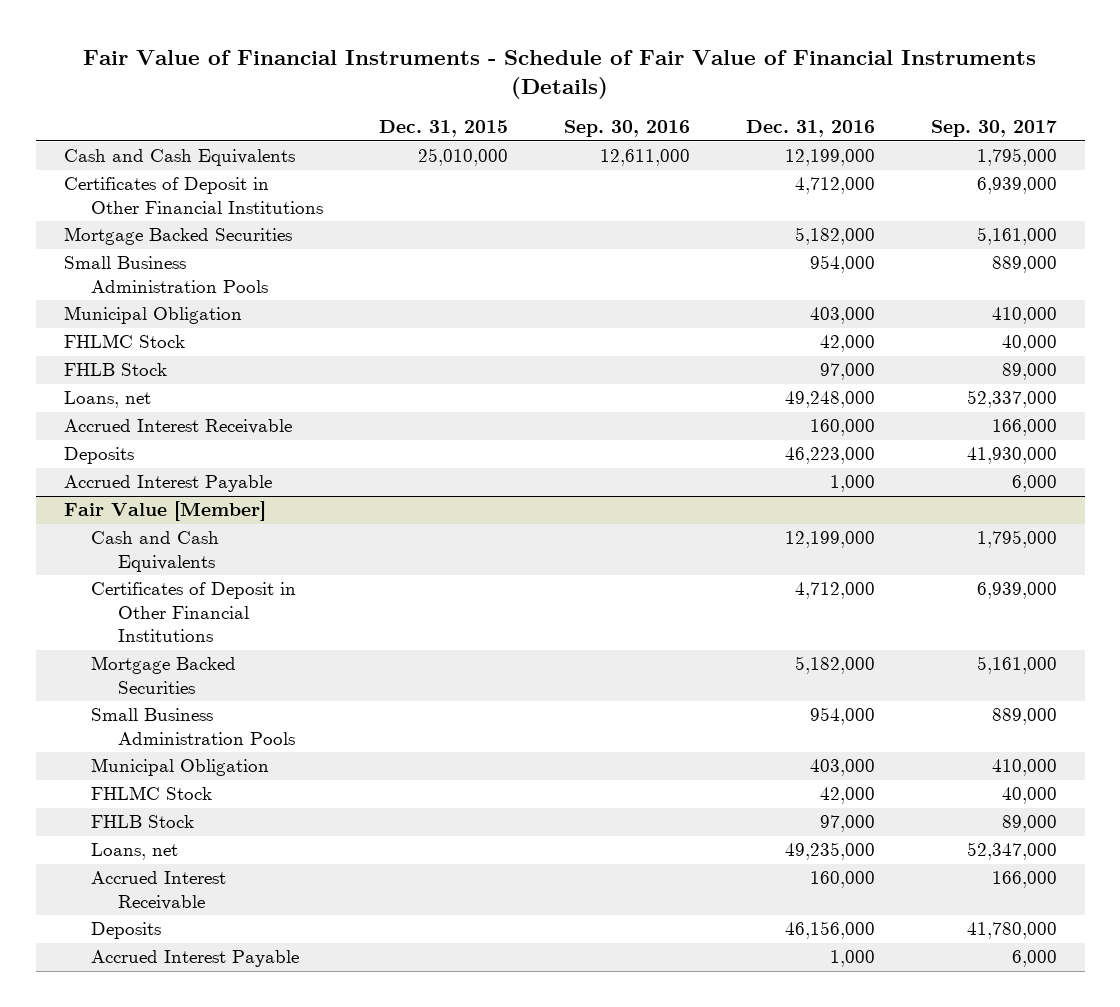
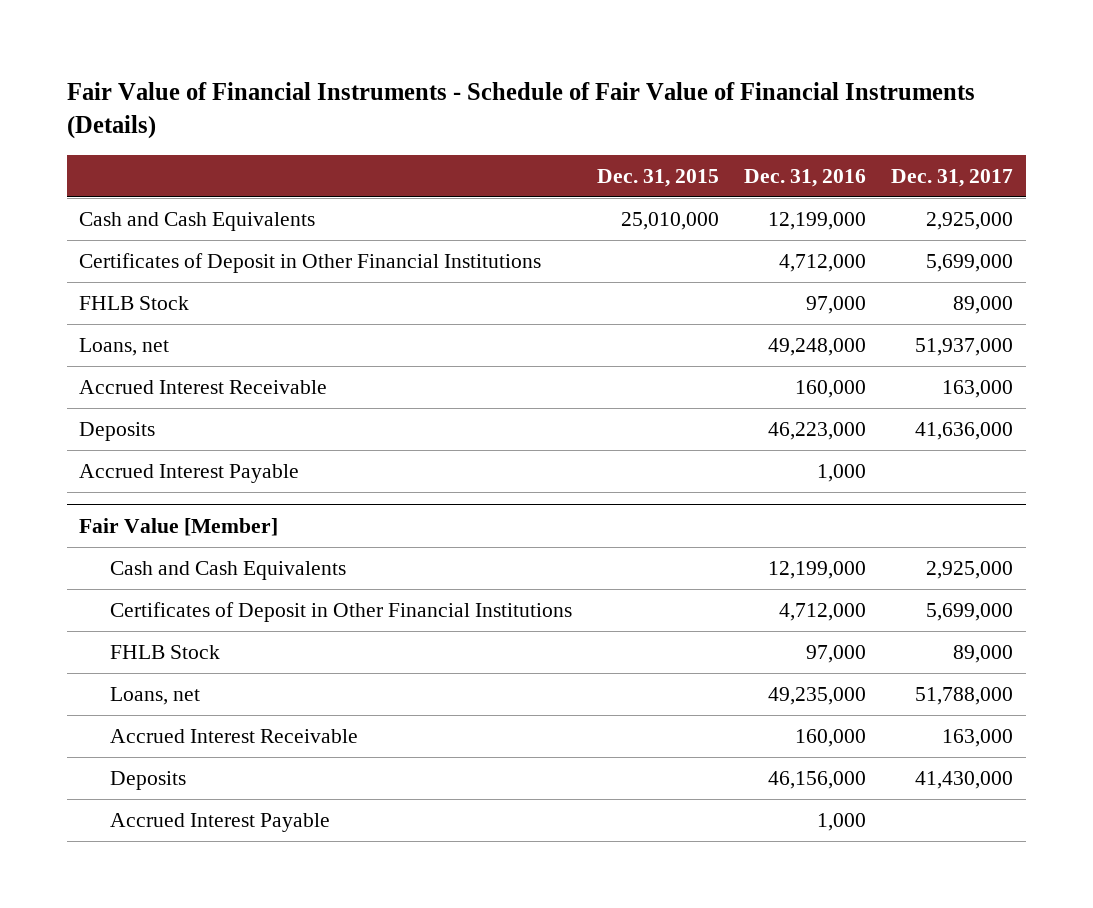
- | Dec. 31, 2015 | Sep. 30, 2016 | Dec. 31, 2016 | Sep. 30, 2017
+ | Dec. 31, 2015 | Dec. 31, 2016 | Dec. 31, 2017
- Mortgage Backed Securities | | | 5,182,000 | 5,161,000
- Small Business Administration Pools | | | 954,000 | 889,000
- Municipal Obligation | | | 403,000 | 410,000
- FHLMC Stock | | | 42,000 | 40,000
@ Fair Value [Member]
- Mortgage Backed Securities | | | 5,182,000 | 5,161,000
- Small Business Administration Pools | | | 954,000 | 889,000
- Municipal Obligation | | | 403,000 | 410,000
- FHLMC Stock | | | 42,000 | 40,000

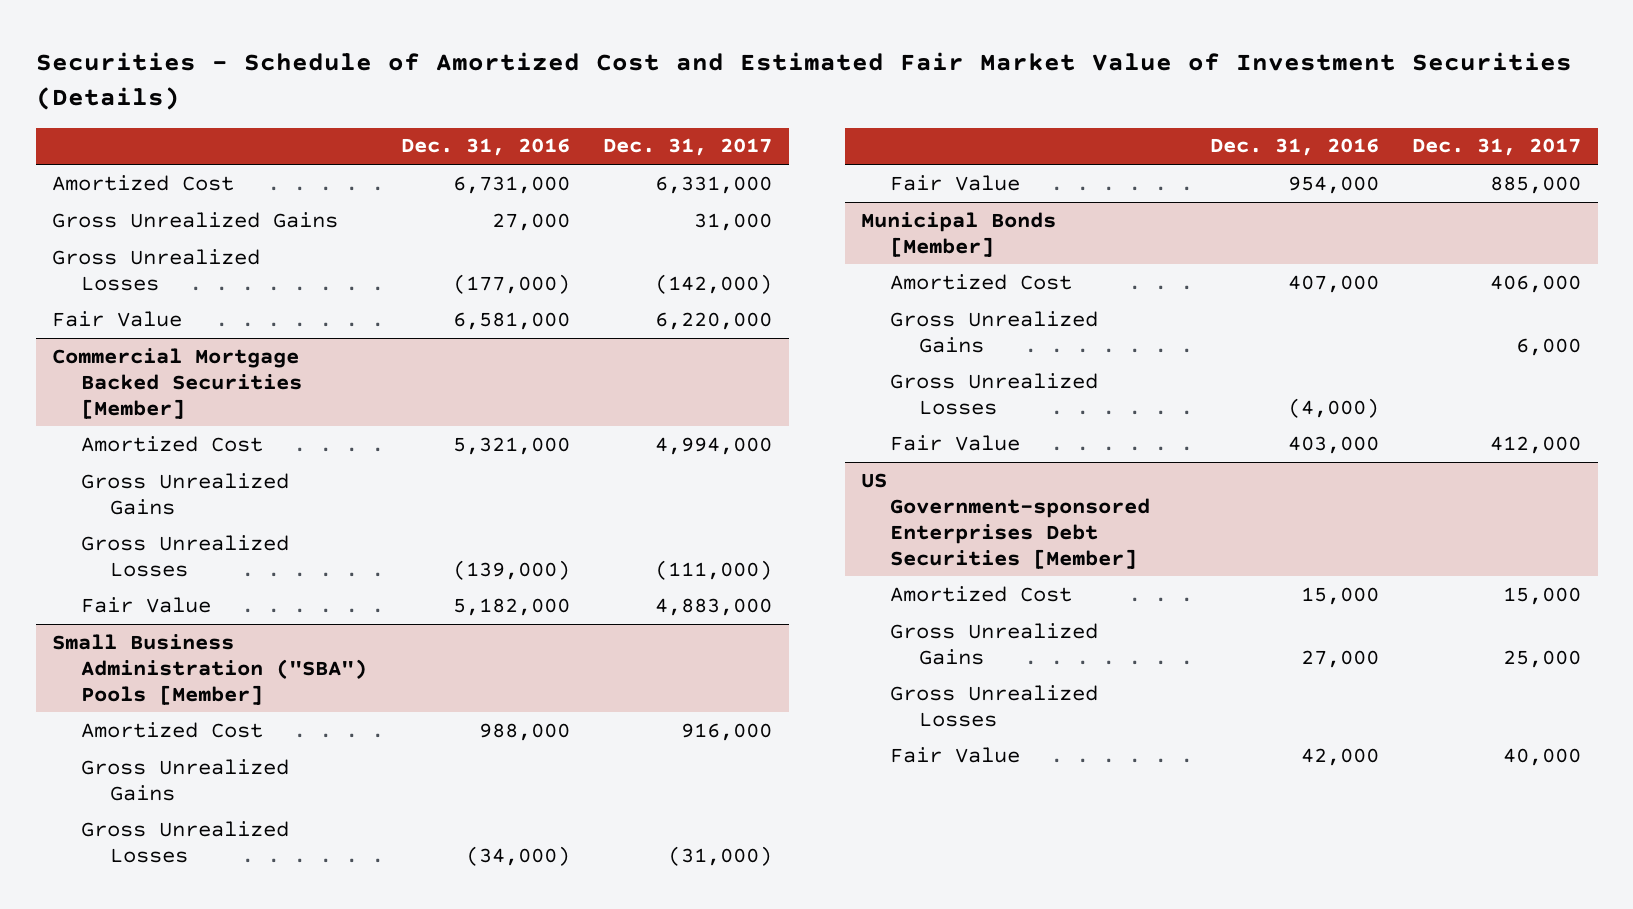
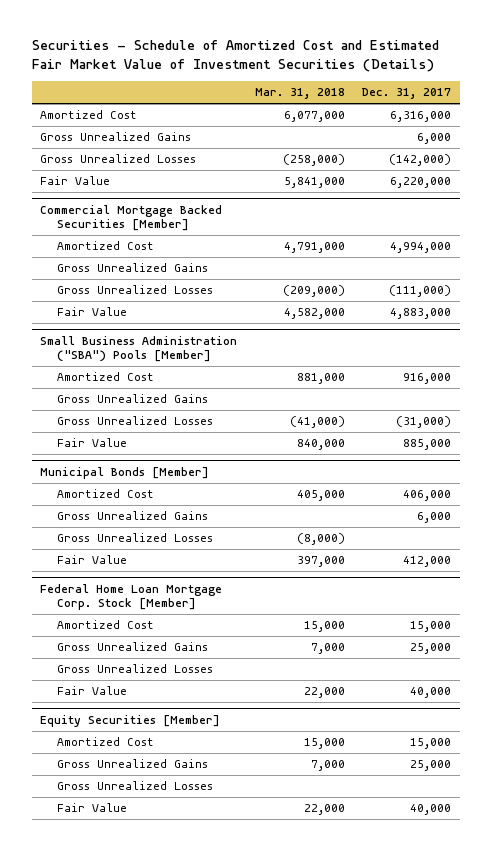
- | Dec. 31, 2016 | Dec. 31, 2017
+ | Mar. 31, 2018 | Dec. 31, 2017
- Amortized Cost | 6,731,000 | 6,331,000
- Gross Unrealized Gains | 27,000 | 31,000
+ Amortized Cost | 6,077,000 | 6,316,000
+ Gross Unrealized Gains | | 6,000
- US Government-sponsored Enterprises Debt Securities [Member]
+ Federal Home Loan Mortgage Corp. Stock [Member]
+ Equity Securities [Member]
+ Amortized Cost | 15,000 | 15,000
+ Gross Unrealized Gains | 7,000 | 25,000
+ Gross Unrealized Losses
+ Fair Value | 22,000 | 40,000

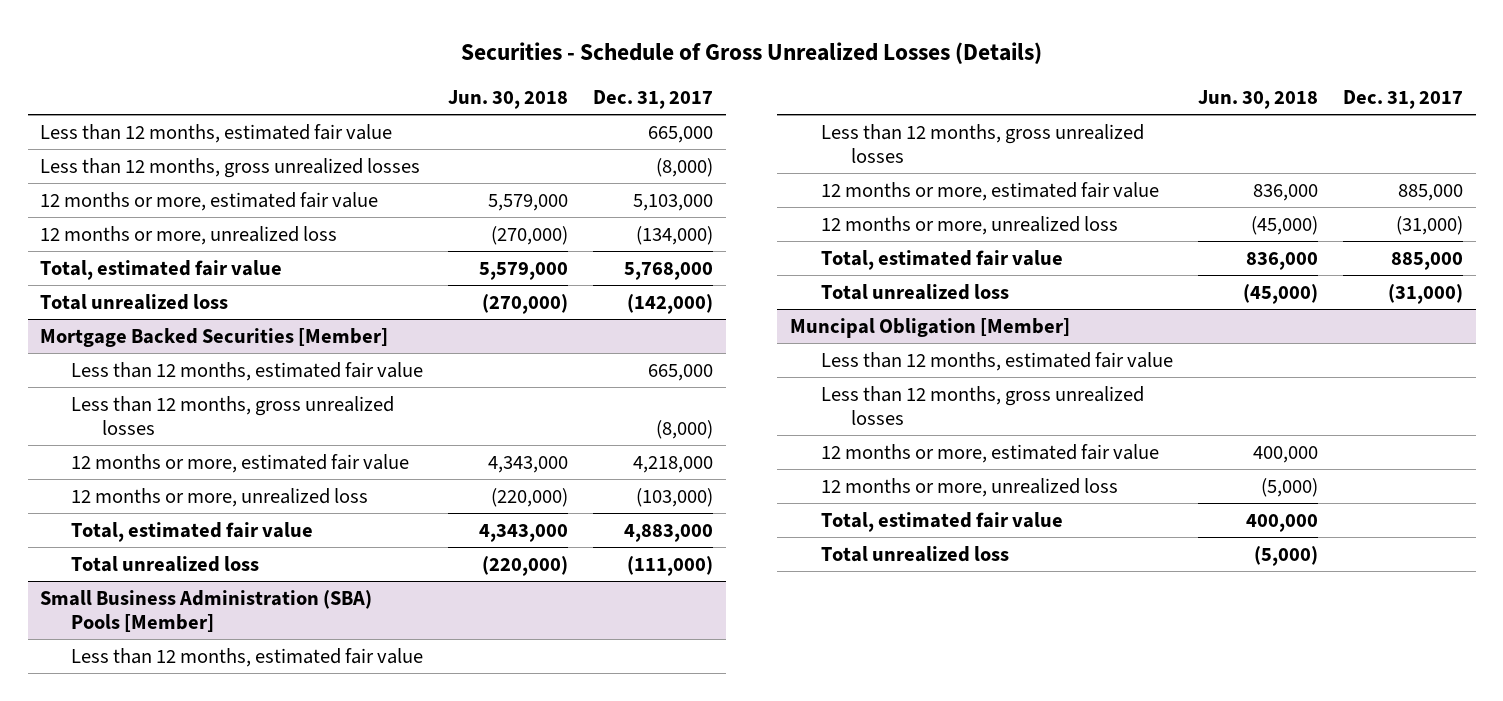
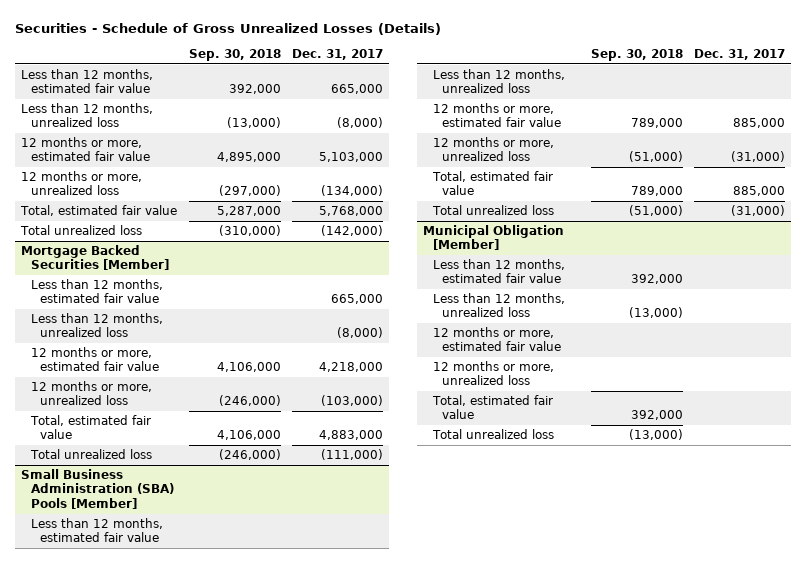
- | Jun. 30, 2018 | Dec. 31, 2017
+ | Sep. 30, 2018 | Dec. 31, 2017
- Less than 12 months, gross unrealized losses | | (8,000)
+ Less than 12 months, unrealized loss | (13,000) | (8,000)
@ Mortgage Backed Securities [Member]
- Less than 12 months, gross unrealized losses | | (8,000)
+ Less than 12 months, unrealized loss | | (8,000)
@ Small Business Administration (SBA) Pools [Member]
- Less than 12 months, gross unrealized losses
+ Less than 12 months, unrealized loss
- Muncipal Obligation [Member]
+ Municipal Obligation [Member]
- Less than 12 months, gross unrealized losses
+ Less than 12 months, unrealized loss | (13,000) |

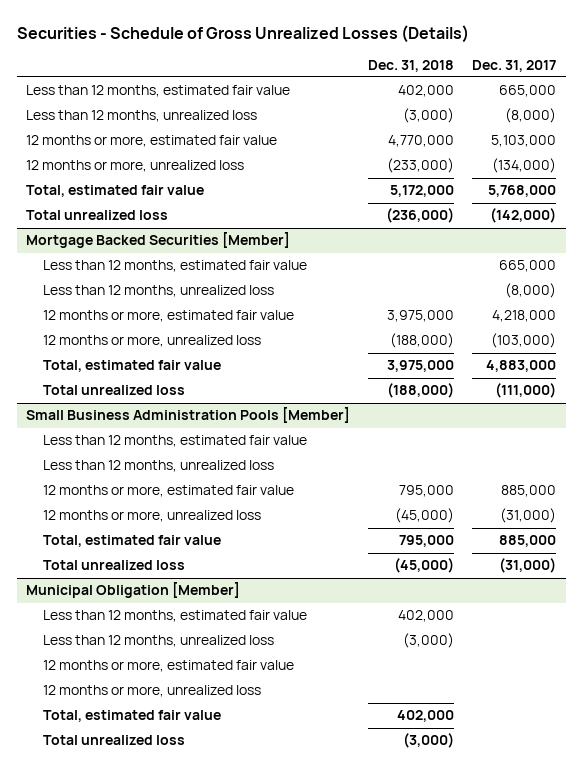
- | Sep. 30, 2018 | Dec. 31, 2017
+ | Dec. 31, 2018 | Dec. 31, 2017
- Small Business Administration (SBA) Pools [Member]
+ Small Business Administration Pools [Member]

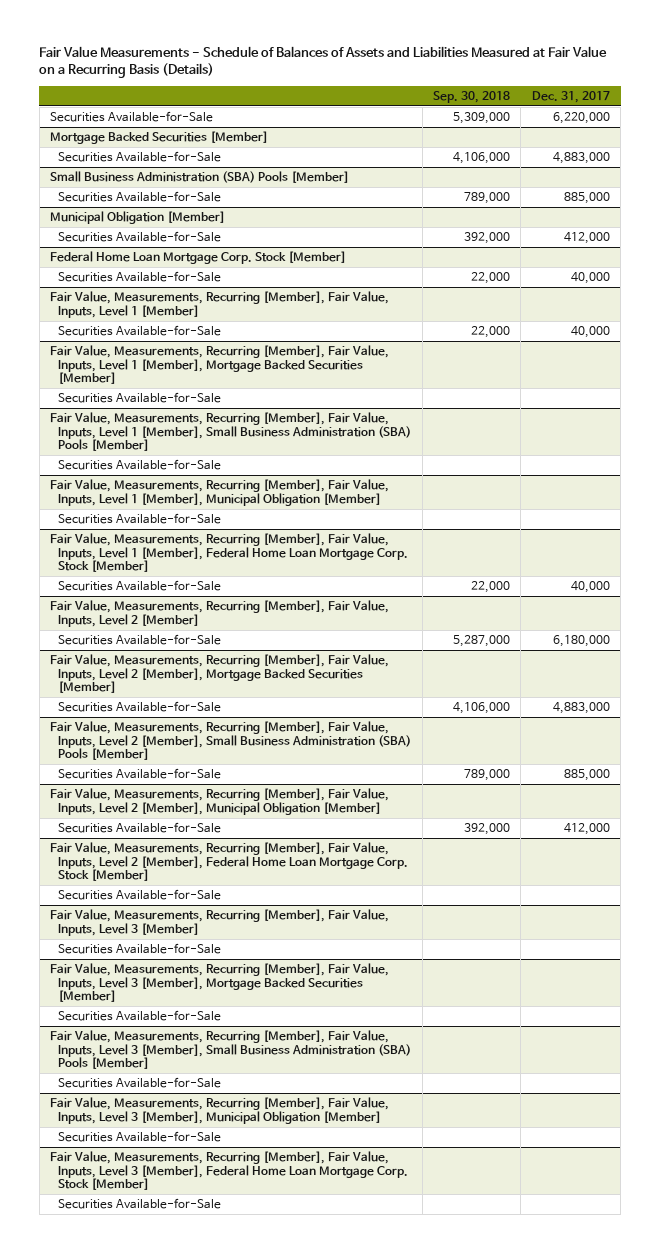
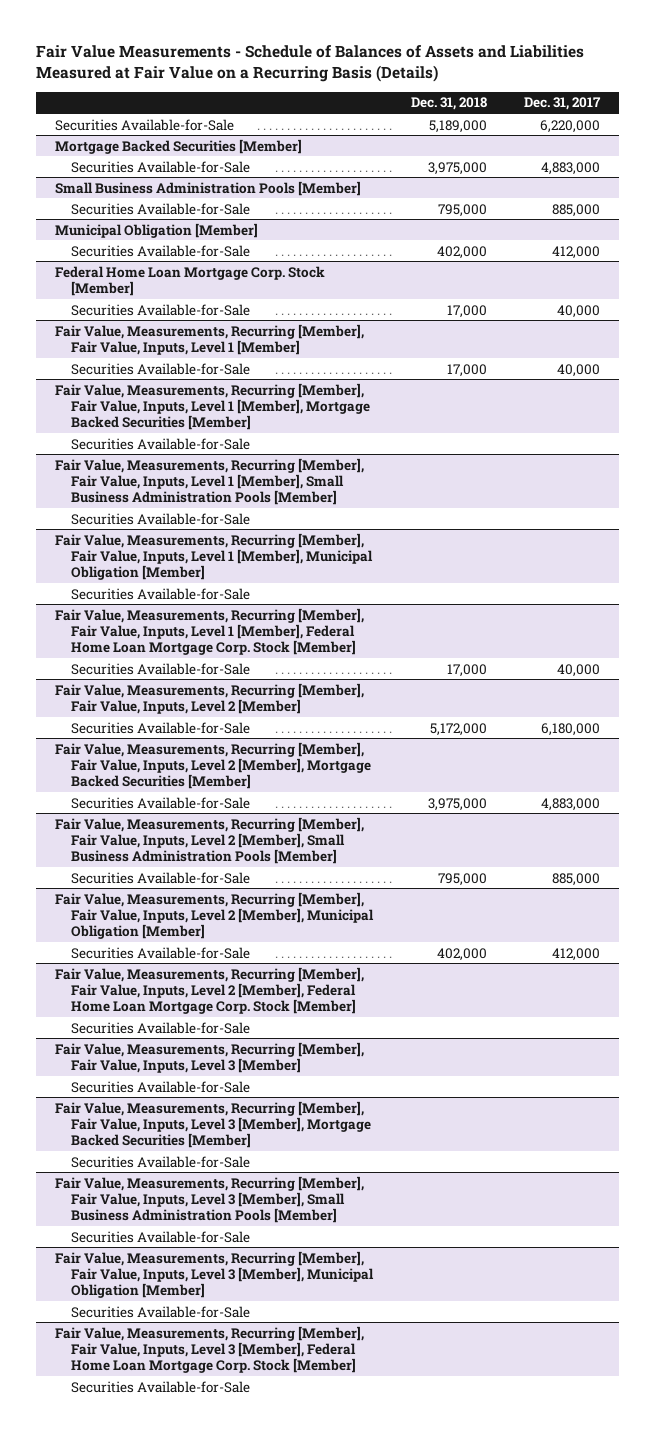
- | Sep. 30, 2018 | Dec. 31, 2017
+ | Dec. 31, 2018 | Dec. 31, 2017
- Small Business Administration (SBA) Pools [Member]
+ Small Business Administration Pools [Member]
- Fair Value, Measurements, Recurring [Member], Fair Value, Inputs, Level 1 [Member], Small Business Administration (SBA) Pools [Member]
+ Fair Value, Measurements, Recurring [Member], Fair Value, Inputs, Level 1 [Member], Small Business Administration Pools [Member]
- Fair Value, Measurements, Recurring [Member], Fair Value, Inputs, Level 2 [Member], Small Business Administration (SBA) Pools [Member]
+ Fair Value, Measurements, Recurring [Member], Fair Value, Inputs, Level 2 [Member], Small Business Administration Pools [Member]
- Fair Value, Measurements, Recurring [Member], Fair Value, Inputs, Level 3 [Member], Small Business Administration (SBA) Pools [Member]
+ Fair Value, Measurements, Recurring [Member], Fair Value, Inputs, Level 3 [Member], Small Business Administration Pools [Member]

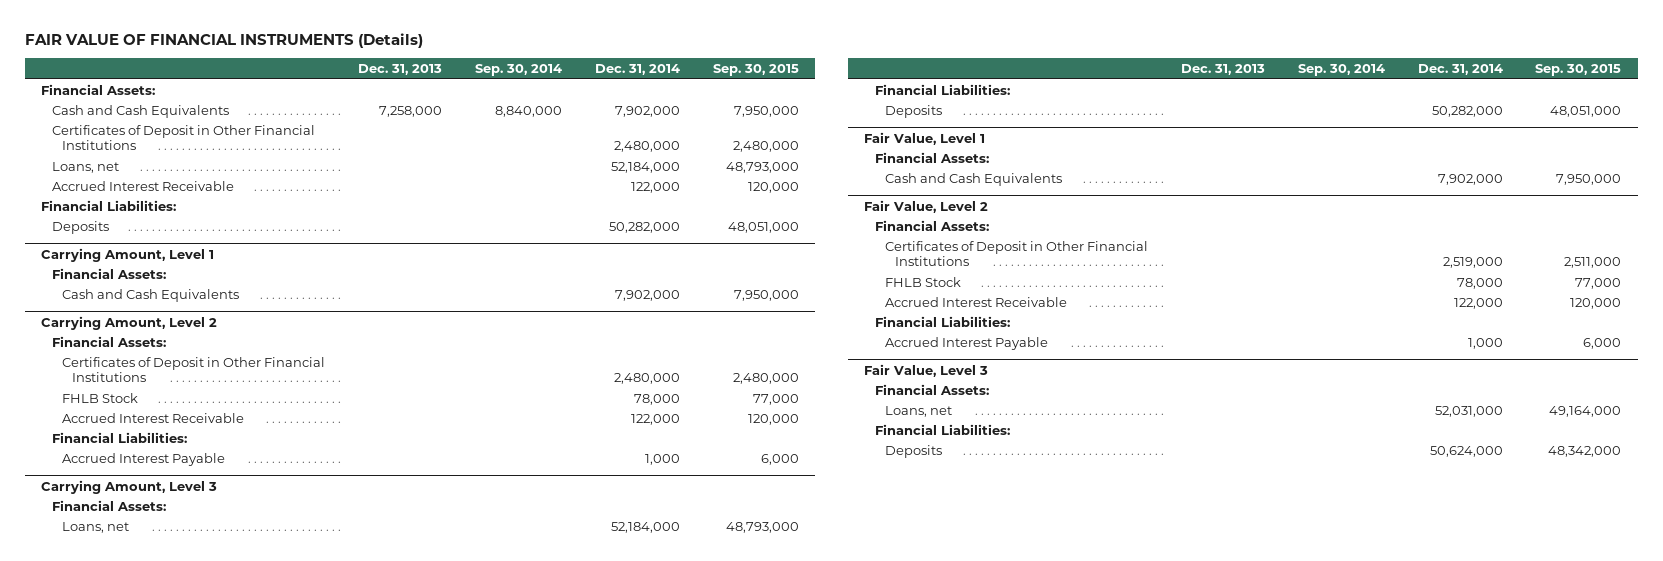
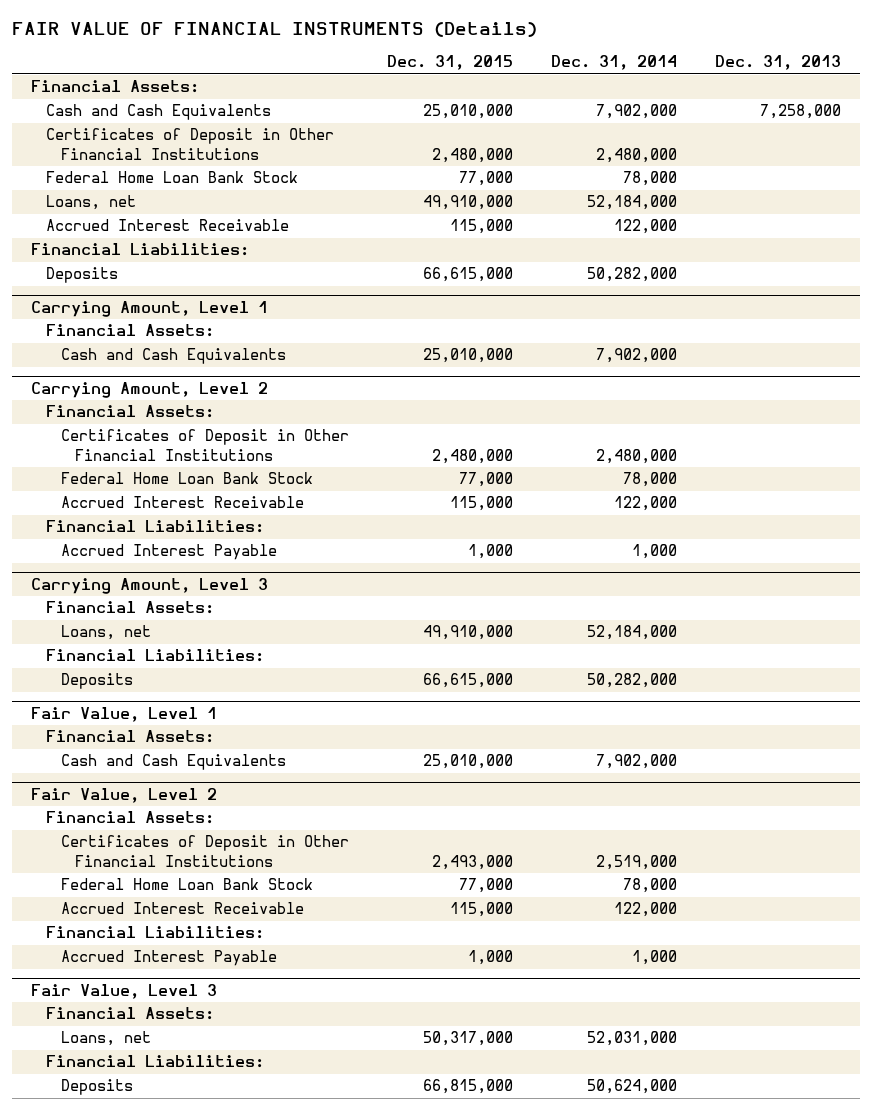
- | Dec. 31, 2013 | Sep. 30, 2014 | Dec. 31, 2014 | Sep. 30, 2015
+ | Dec. 31, 2015 | Dec. 31, 2014 | Dec. 31, 2013
+ Federal Home Loan Bank Stock | 77,000 | 78,000 |
@ Carrying Amount, Level 2
- FHLB Stock | | | 78,000 | 77,000
+ Federal Home Loan Bank Stock | 77,000 | 78,000 |
@ Fair Value, Level 2
- FHLB Stock | | | 78,000 | 77,000
+ Federal Home Loan Bank Stock | 77,000 | 78,000 |

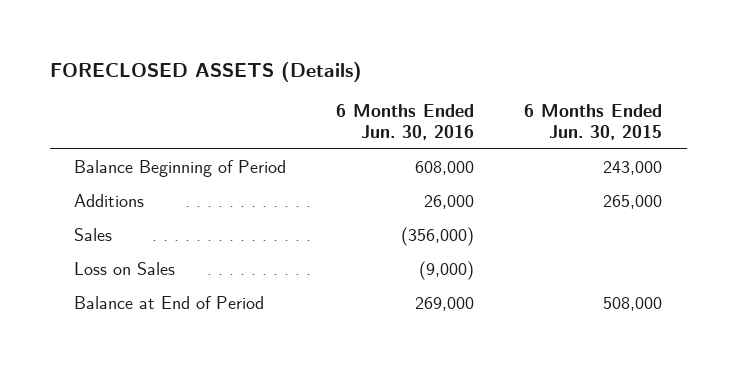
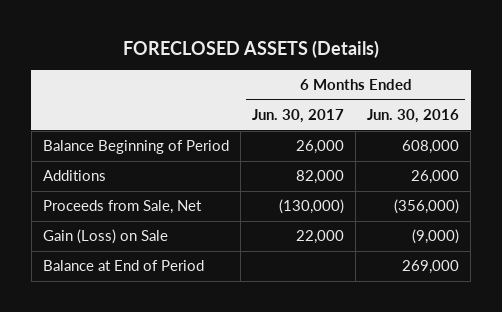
- | 6 Months Ended Jun. 30, 2016 | 6 Months Ended Jun. 30, 2015
+ | 6 Months Ended Jun. 30, 2017 | 6 Months Ended Jun. 30, 2016
- Sales | (356,000) |
- Loss on Sales | (9,000) |
+ Proceeds from Sale, Net | (130,000) | (356,000)
+ Gain (Loss) on Sale | 22,000 | (9,000)

